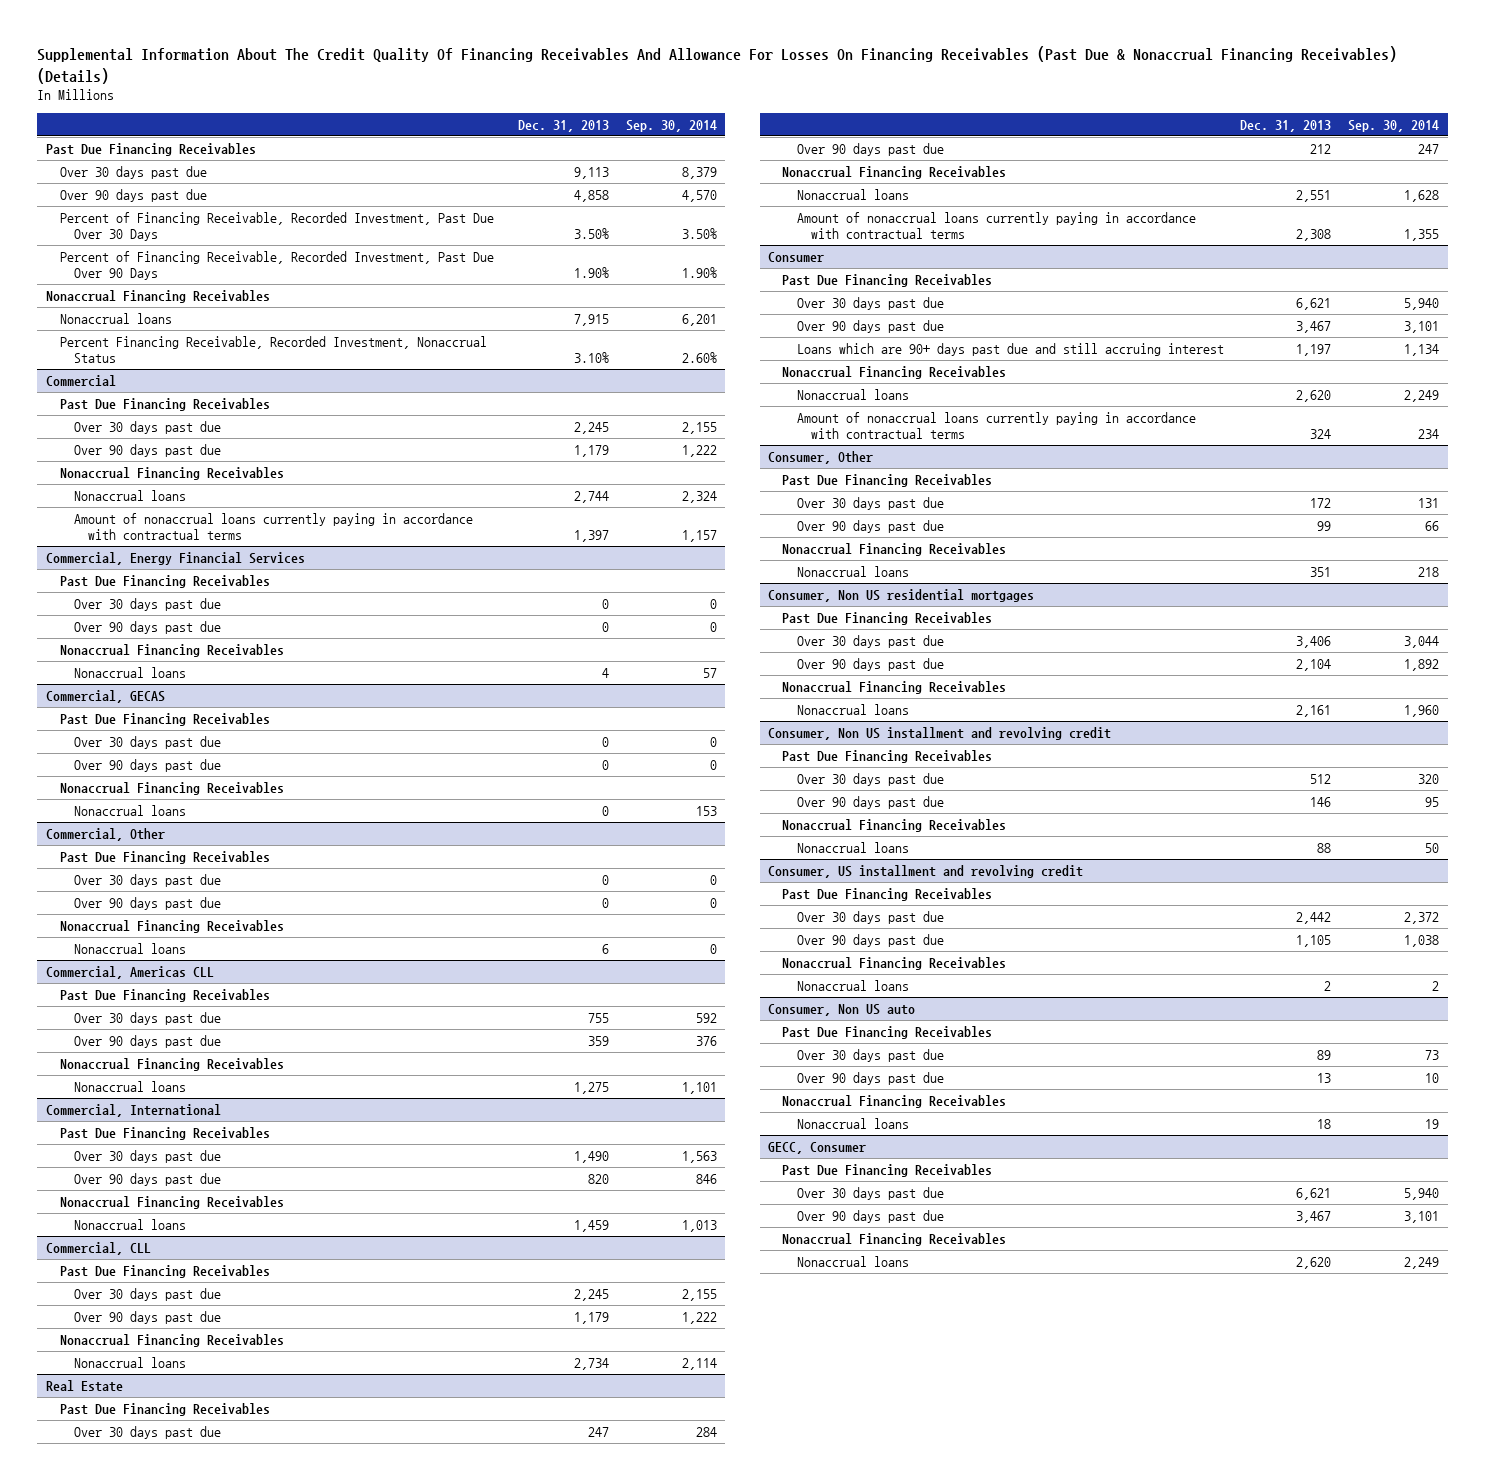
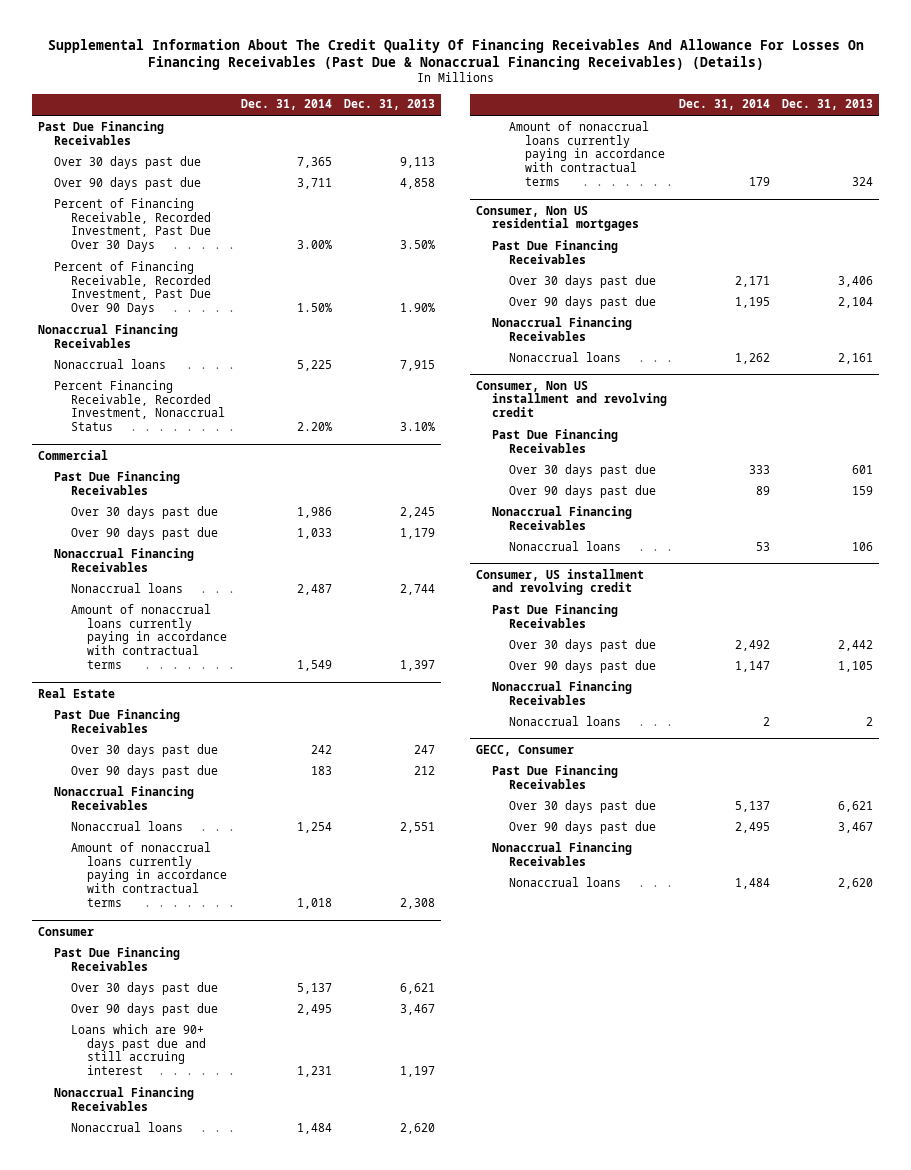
- | Dec. 31, 2013 | Sep. 30, 2014
+ | Dec. 31, 2014 | Dec. 31, 2013
- Commercial, Energy Financial Services
- Past Due Financing Receivables
- Over 30 days past due | 0 | 0
- Over 90 days past due | 0 | 0
- Nonaccrual Financing Receivables
- Nonaccrual loans | 4 | 57
- Commercial, GECAS
- Past Due Financing Receivables
- Over 30 days past due | 0 | 0
- Over 90 days past due | 0 | 0
- Nonaccrual Financing Receivables
- Nonaccrual loans | 0 | 153
- Commercial, Other
- Past Due Financing Receivables
- Over 30 days past due | 0 | 0
- Over 90 days past due | 0 | 0
- Nonaccrual Financing Receivables
- Nonaccrual loans | 6 | 0
- Commercial, Americas CLL
- Past Due Financing Receivables
- Over 30 days past due | 755 | 592
- Over 90 days past due | 359 | 376
- Nonaccrual Financing Receivables
- Nonaccrual loans | 1,275 | 1,101
- Commercial, International
- Past Due Financing Receivables
- Over 30 days past due | 1,490 | 1,563
- Over 90 days past due | 820 | 846
- Nonaccrual Financing Receivables
- Nonaccrual loans | 1,459 | 1,013
- Commercial, CLL
- Past Due Financing Receivables
- Over 30 days past due | 2,245 | 2,155
- Over 90 days past due | 1,179 | 1,222
- Nonaccrual Financing Receivables
- Nonaccrual loans | 2,734 | 2,114
- Consumer, Other
- Past Due Financing Receivables
- Over 30 days past due | 172 | 131
- Over 90 days past due | 99 | 66
- Nonaccrual Financing Receivables
- Nonaccrual loans | 351 | 218
@ Consumer, Non US installment and revolving credit
- Over 30 days past due | 512 | 320
- Over 90 days past due | 146 | 95
+ Over 30 days past due | 333 | 601
+ Over 90 days past due | 89 | 159
- Nonaccrual loans | 88 | 50
+ Nonaccrual loans | 53 | 106
- Consumer, Non US auto
- Past Due Financing Receivables
- Over 30 days past due | 89 | 73
- Over 90 days past due | 13 | 10
- Nonaccrual Financing Receivables
- Nonaccrual loans | 18 | 19

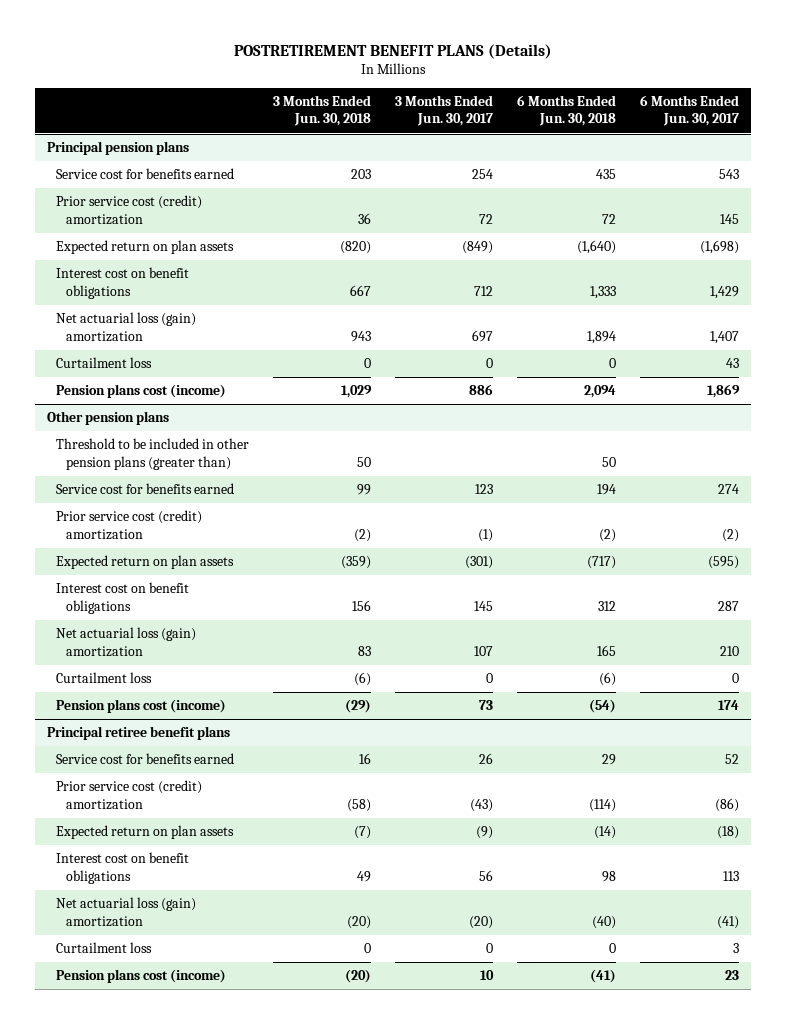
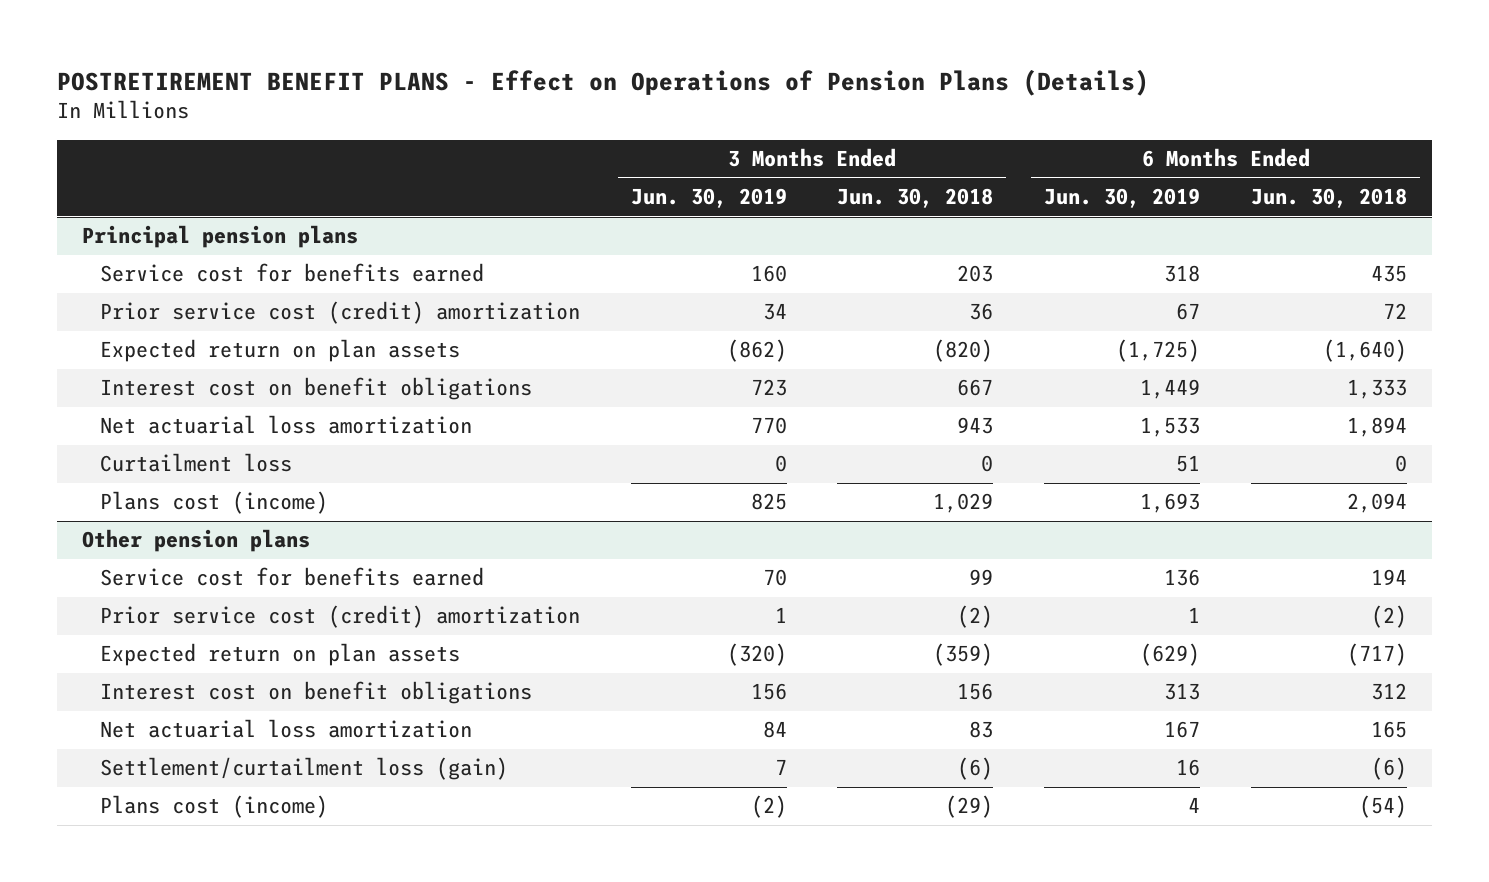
- POSTRETIREMENT BENEFIT PLANS (Details)
+ POSTRETIREMENT BENEFIT PLANS - Effect on Operations of Pension Plans (Details)
- | 3 Months Ended Jun. 30, 2018 | 3 Months Ended Jun. 30, 2017 | 6 Months Ended Jun. 30, 2018 | 6 Months Ended Jun. 30, 2017
+ | 3 Months Ended Jun. 30, 2019 | 3 Months Ended Jun. 30, 2018 | 6 Months Ended Jun. 30, 2019 | 6 Months Ended Jun. 30, 2018
@ Principal pension plans
- Net actuarial loss (gain) amortization | 943 | 697 | 1,894 | 1,407
+ Net actuarial loss amortization | 770 | 943 | 1,533 | 1,894
- Pension plans cost (income) | 1,029 | 886 | 2,094 | 1,869
+ Plans cost (income) | 825 | 1,029 | 1,693 | 2,094
@ Other pension plans
- Threshold to be included in other pension plans (greater than) | 50 | | 50 |
- Net actuarial loss (gain) amortization | 83 | 107 | 165 | 210
- Curtailment loss | (6) | 0 | (6) | 0
- Pension plans cost (income) | (29) | 73 | (54) | 174
- Principal retiree benefit plans
- Service cost for benefits earned | 16 | 26 | 29 | 52
- Prior service cost (credit) amortization | (58) | (43) | (114) | (86)
- Expected return on plan assets | (7) | (9) | (14) | (18)
- Interest cost on benefit obligations | 49 | 56 | 98 | 113
- Net actuarial loss (gain) amortization | (20) | (20) | (40) | (41)
- Curtailment loss | 0 | 0 | 0 | 3
- Pension plans cost (income) | (20) | 10 | (41) | 23
@ Other pension plans
+ Net actuarial loss amortization | 84 | 83 | 167 | 165
+ Settlement/curtailment loss (gain) | 7 | (6) | 16 | (6)
+ Plans cost (income) | (2) | (29) | 4 | (54)

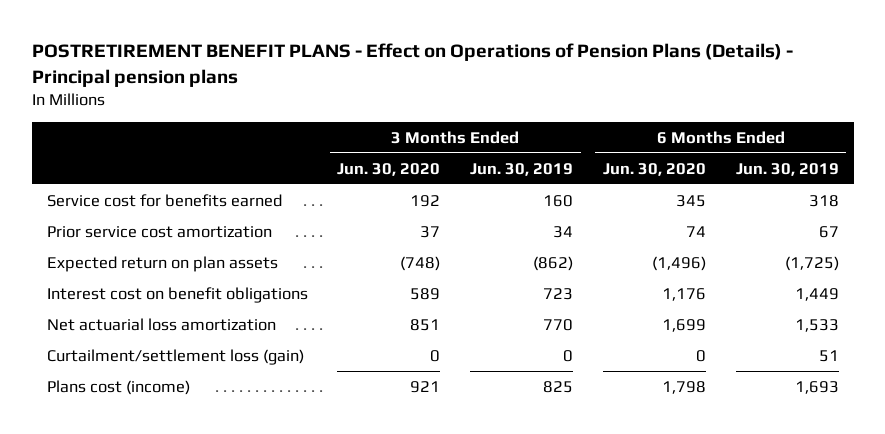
- POSTRETIREMENT BENEFIT PLANS - Effect on Operations of Pension Plans (Details)
+ POSTRETIREMENT BENEFIT PLANS - Effect on Operations of Pension Plans (Details) - Principal pension plans
- | 3 Months Ended Jun. 30, 2019 | 3 Months Ended Jun. 30, 2018 | 6 Months Ended Jun. 30, 2019 | 6 Months Ended Jun. 30, 2018
+ | 3 Months Ended Jun. 30, 2020 | 3 Months Ended Jun. 30, 2019 | 6 Months Ended Jun. 30, 2020 | 6 Months Ended Jun. 30, 2019
- Principal pension plans
- Prior service cost (credit) amortization | 34 | 36 | 67 | 72
+ Prior service cost amortization | 37 | 34 | 74 | 67
- Curtailment loss | 0 | 0 | 51 | 0
+ Curtailment/settlement loss (gain) | 0 | 0 | 0 | 51
- Other pension plans
- Service cost for benefits earned | 70 | 99 | 136 | 194
- Prior service cost (credit) amortization | 1 | (2) | 1 | (2)
- Expected return on plan assets | (320) | (359) | (629) | (717)
- Interest cost on benefit obligations | 156 | 156 | 313 | 312
- Net actuarial loss amortization | 84 | 83 | 167 | 165
- Settlement/curtailment loss (gain) | 7 | (6) | 16 | (6)
- Plans cost (income) | (2) | (29) | 4 | (54)

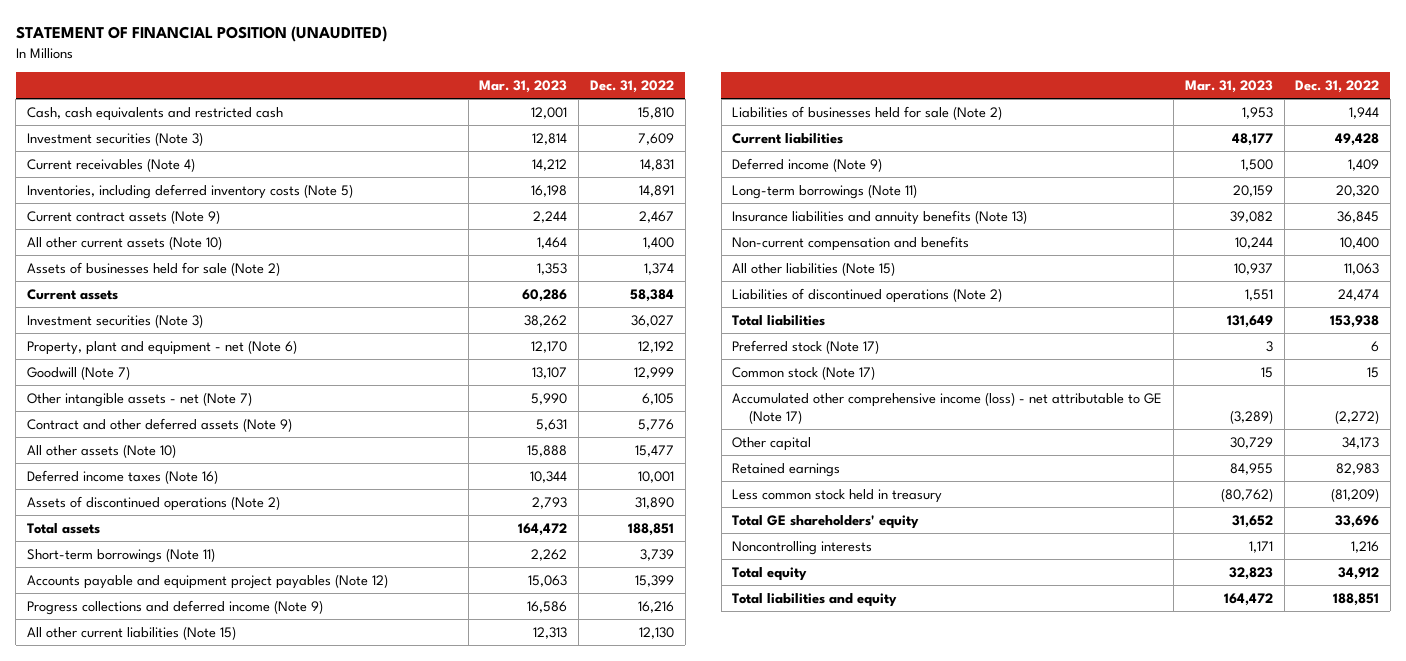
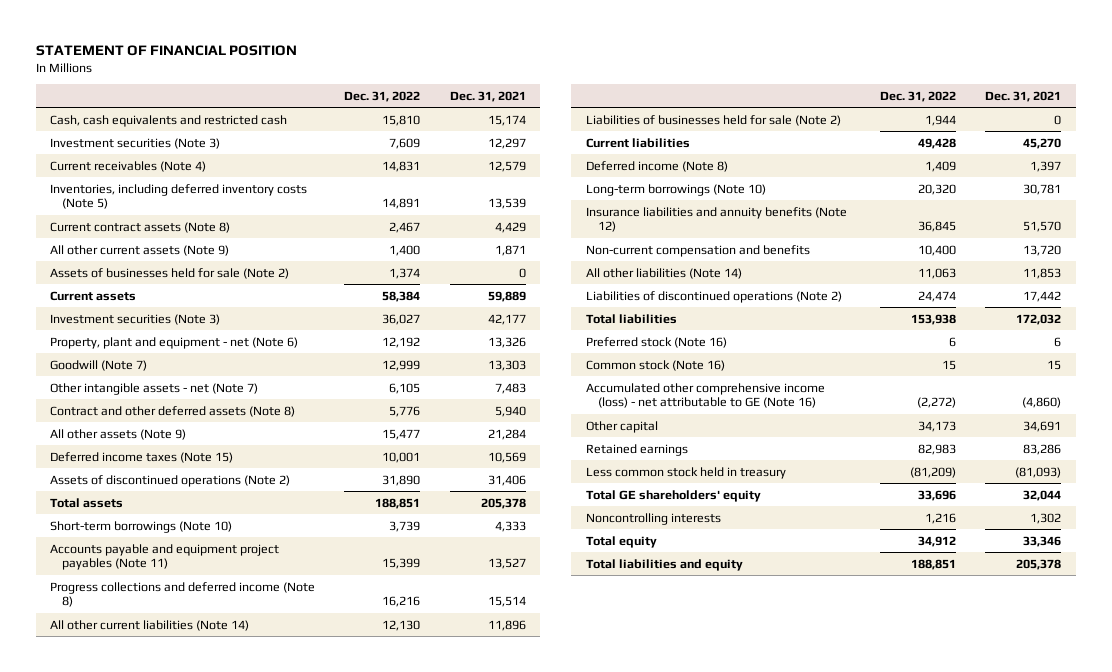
- STATEMENT OF FINANCIAL POSITION (UNAUDITED)
+ STATEMENT OF FINANCIAL POSITION
- | Mar. 31, 2023 | Dec. 31, 2022
+ | Dec. 31, 2022 | Dec. 31, 2021
- Current contract assets (Note 9) | 2,244 | 2,467
- All other current assets (Note 10) | 1,464 | 1,400
+ Current contract assets (Note 8) | 2,467 | 4,429
+ All other current assets (Note 9) | 1,400 | 1,871
- Contract and other deferred assets (Note 9) | 5,631 | 5,776
- All other assets (Note 10) | 15,888 | 15,477
- Deferred income taxes (Note 16) | 10,344 | 10,001
+ Contract and other deferred assets (Note 8) | 5,776 | 5,940
+ All other assets (Note 9) | 15,477 | 21,284
+ Deferred income taxes (Note 15) | 10,001 | 10,569
- Short-term borrowings (Note 11) | 2,262 | 3,739
- Accounts payable and equipment project payables (Note 12) | 15,063 | 15,399
- Progress collections and deferred income (Note 9) | 16,586 | 16,216
- All other current liabilities (Note 15) | 12,313 | 12,130
+ Short-term borrowings (Note 10) | 3,739 | 4,333
+ Accounts payable and equipment project payables (Note 11) | 15,399 | 13,527
+ Progress collections and deferred income (Note 8) | 16,216 | 15,514
+ All other current liabilities (Note 14) | 12,130 | 11,896
- Deferred income (Note 9) | 1,500 | 1,409
- Long-term borrowings (Note 11) | 20,159 | 20,320
- Insurance liabilities and annuity benefits (Note 13) | 39,082 | 36,845
+ Deferred income (Note 8) | 1,409 | 1,397
+ Long-term borrowings (Note 10) | 20,320 | 30,781
+ Insurance liabilities and annuity benefits (Note 12) | 36,845 | 51,570
- All other liabilities (Note 15) | 10,937 | 11,063
+ All other liabilities (Note 14) | 11,063 | 11,853
- Preferred stock (Note 17) | 3 | 6
- Common stock (Note 17) | 15 | 15
- Accumulated other comprehensive income (loss) - net attributable to GE (Note 17) | (3,289) | (2,272)
+ Preferred stock (Note 16) | 6 | 6
+ Common stock (Note 16) | 15 | 15
+ Accumulated other comprehensive income (loss) - net attributable to GE (Note 16) | (2,272) | (4,860)

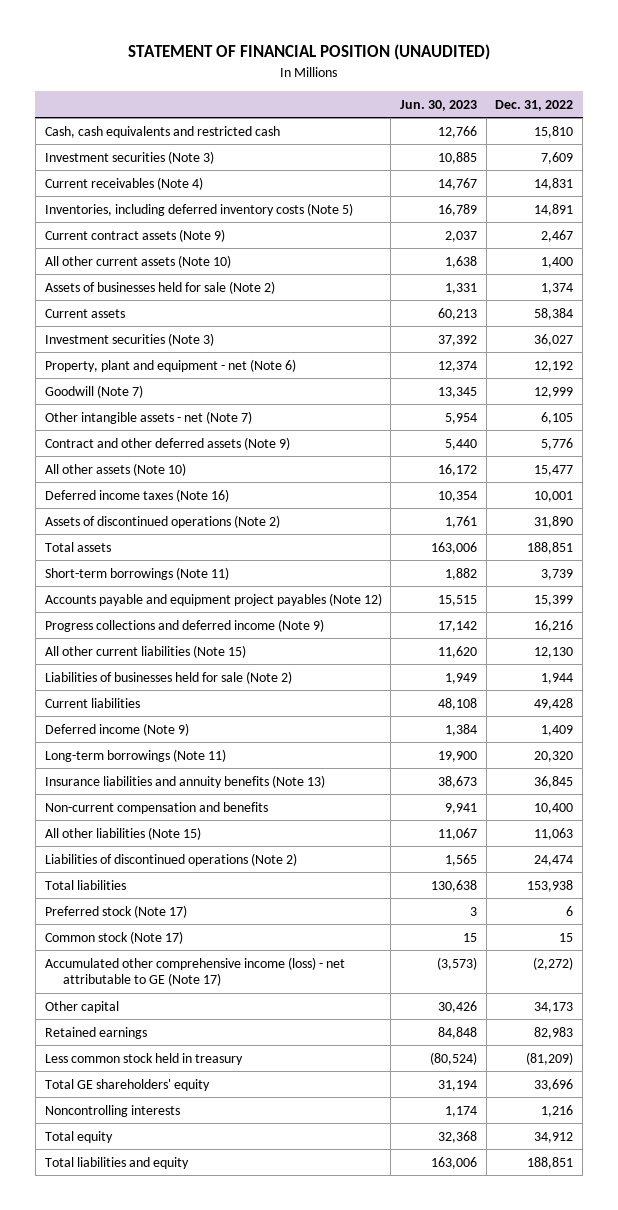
- STATEMENT OF FINANCIAL POSITION
+ STATEMENT OF FINANCIAL POSITION (UNAUDITED)
- | Dec. 31, 2022 | Dec. 31, 2021
+ | Jun. 30, 2023 | Dec. 31, 2022
- Current contract assets (Note 8) | 2,467 | 4,429
- All other current assets (Note 9) | 1,400 | 1,871
+ Current contract assets (Note 9) | 2,037 | 2,467
+ All other current assets (Note 10) | 1,638 | 1,400
- Contract and other deferred assets (Note 8) | 5,776 | 5,940
- All other assets (Note 9) | 15,477 | 21,284
- Deferred income taxes (Note 15) | 10,001 | 10,569
+ Contract and other deferred assets (Note 9) | 5,440 | 5,776
+ All other assets (Note 10) | 16,172 | 15,477
+ Deferred income taxes (Note 16) | 10,354 | 10,001
- Short-term borrowings (Note 10) | 3,739 | 4,333
- Accounts payable and equipment project payables (Note 11) | 15,399 | 13,527
- Progress collections and deferred income (Note 8) | 16,216 | 15,514
- All other current liabilities (Note 14) | 12,130 | 11,896
+ Short-term borrowings (Note 11) | 1,882 | 3,739
+ Accounts payable and equipment project payables (Note 12) | 15,515 | 15,399
+ Progress collections and deferred income (Note 9) | 17,142 | 16,216
+ All other current liabilities (Note 15) | 11,620 | 12,130
- Deferred income (Note 8) | 1,409 | 1,397
- Long-term borrowings (Note 10) | 20,320 | 30,781
- Insurance liabilities and annuity benefits (Note 12) | 36,845 | 51,570
+ Deferred income (Note 9) | 1,384 | 1,409
+ Long-term borrowings (Note 11) | 19,900 | 20,320
+ Insurance liabilities and annuity benefits (Note 13) | 38,673 | 36,845
- All other liabilities (Note 14) | 11,063 | 11,853
+ All other liabilities (Note 15) | 11,067 | 11,063
- Preferred stock (Note 16) | 6 | 6
- Common stock (Note 16) | 15 | 15
- Accumulated other comprehensive income (loss) - net attributable to GE (Note 16) | (2,272) | (4,860)
+ Preferred stock (Note 17) | 3 | 6
+ Common stock (Note 17) | 15 | 15
+ Accumulated other comprehensive income (loss) - net attributable to GE (Note 17) | (3,573) | (2,272)

